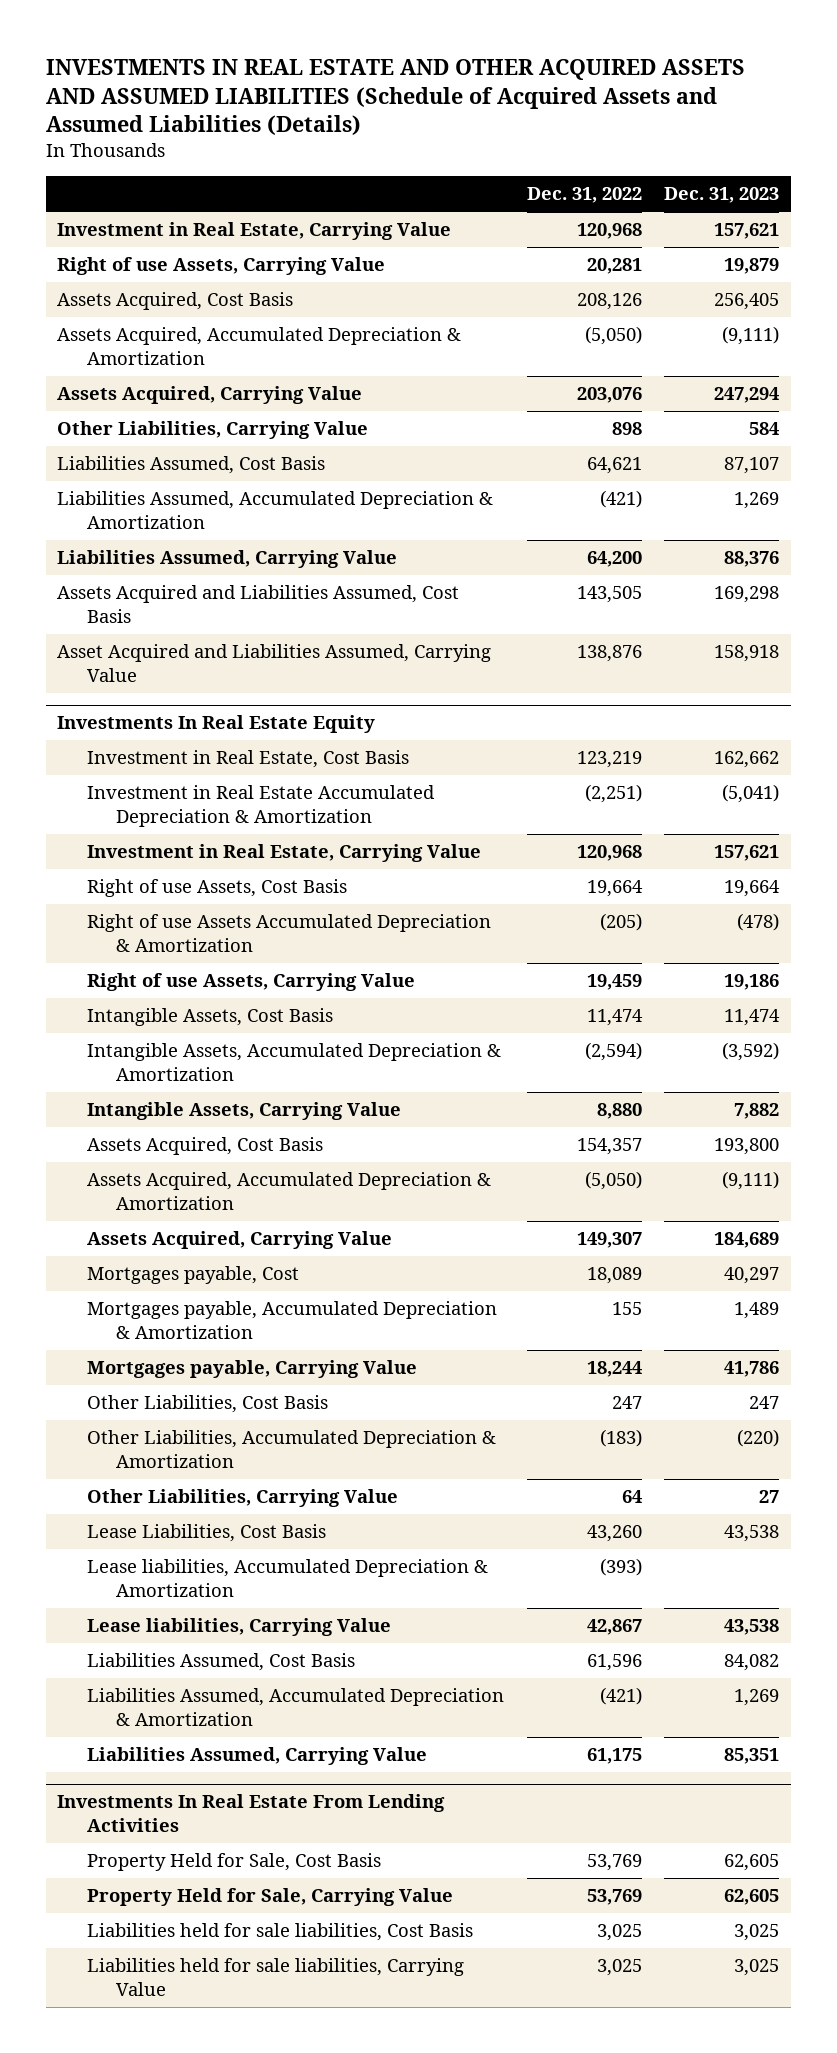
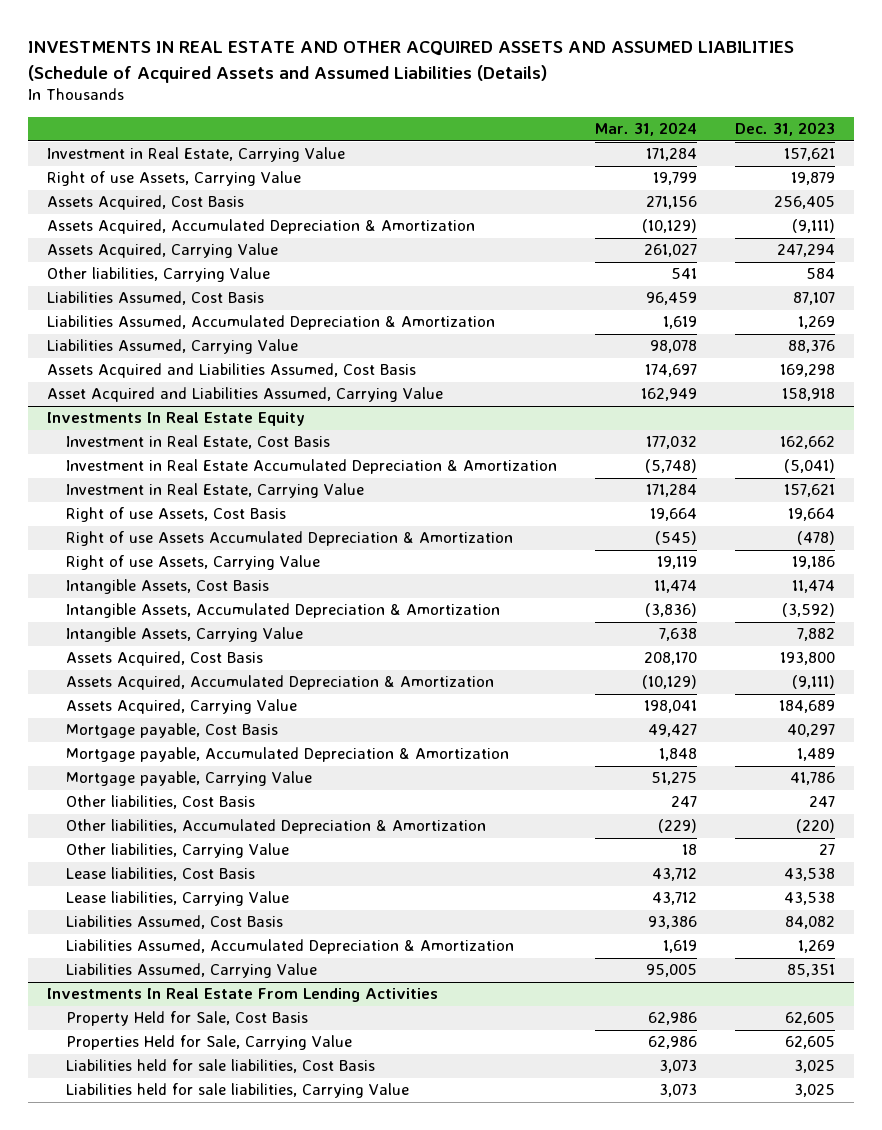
- | Dec. 31, 2022 | Dec. 31, 2023
+ | Mar. 31, 2024 | Dec. 31, 2023
- Other Liabilities, Carrying Value | 898 | 584
+ Other liabilities, Carrying Value | 541 | 584
@ Investments In Real Estate Equity
- Mortgages payable, Cost | 18,089 | 40,297
- Mortgages payable, Accumulated Depreciation & Amortization | 155 | 1,489
- Mortgages payable, Carrying Value | 18,244 | 41,786
- Other Liabilities, Cost Basis | 247 | 247
- Other Liabilities, Accumulated Depreciation & Amortization | (183) | (220)
- Other Liabilities, Carrying Value | 64 | 27
- Lease Liabilities, Cost Basis | 43,260 | 43,538
- Lease liabilities, Accumulated Depreciation & Amortization | (393) |
+ Mortgage payable, Cost Basis | 49,427 | 40,297
+ Mortgage payable, Accumulated Depreciation & Amortization | 1,848 | 1,489
+ Mortgage payable, Carrying Value | 51,275 | 41,786
+ Other liabilities, Cost Basis | 247 | 247
+ Other liabilities, Accumulated Depreciation & Amortization | (229) | (220)
+ Other liabilities, Carrying Value | 18 | 27
+ Lease liabilities, Cost Basis | 43,712 | 43,538
@ Investments In Real Estate From Lending Activities
- Property Held for Sale, Carrying Value | 53,769 | 62,605
+ Properties Held for Sale, Carrying Value | 62,986 | 62,605

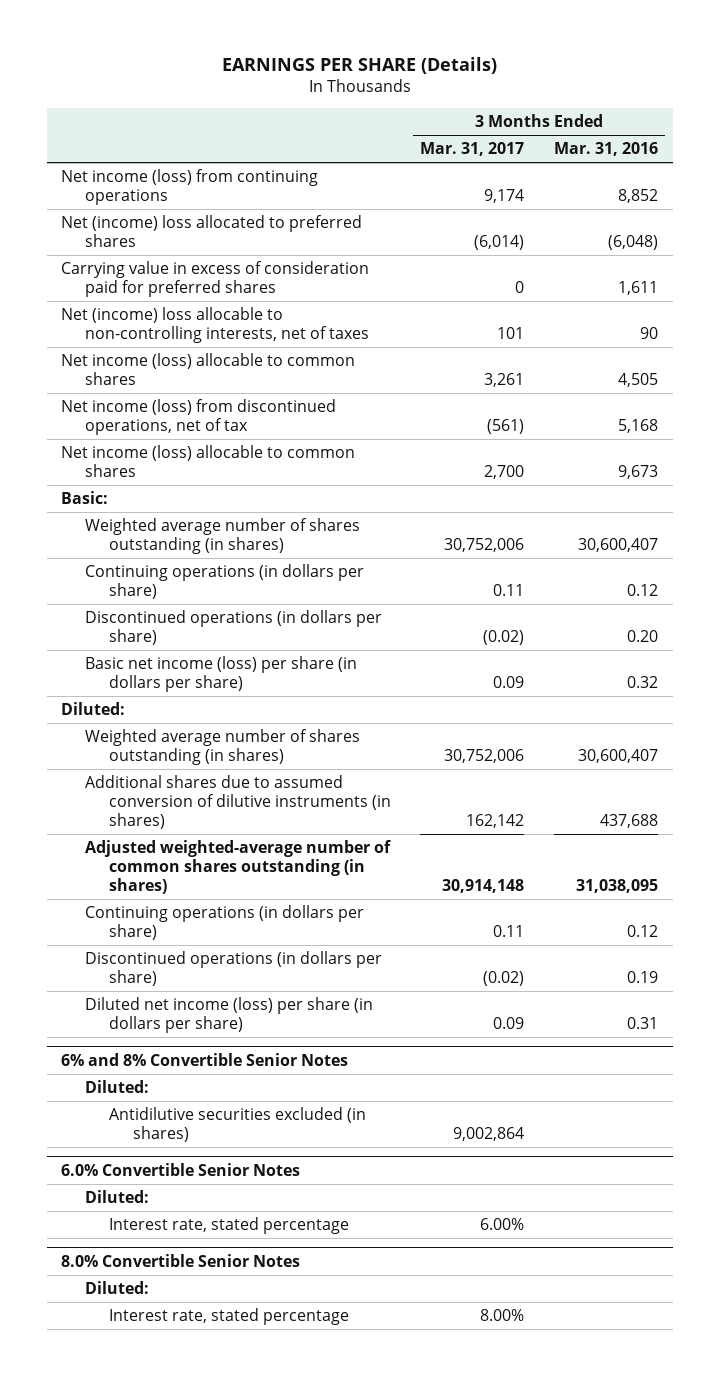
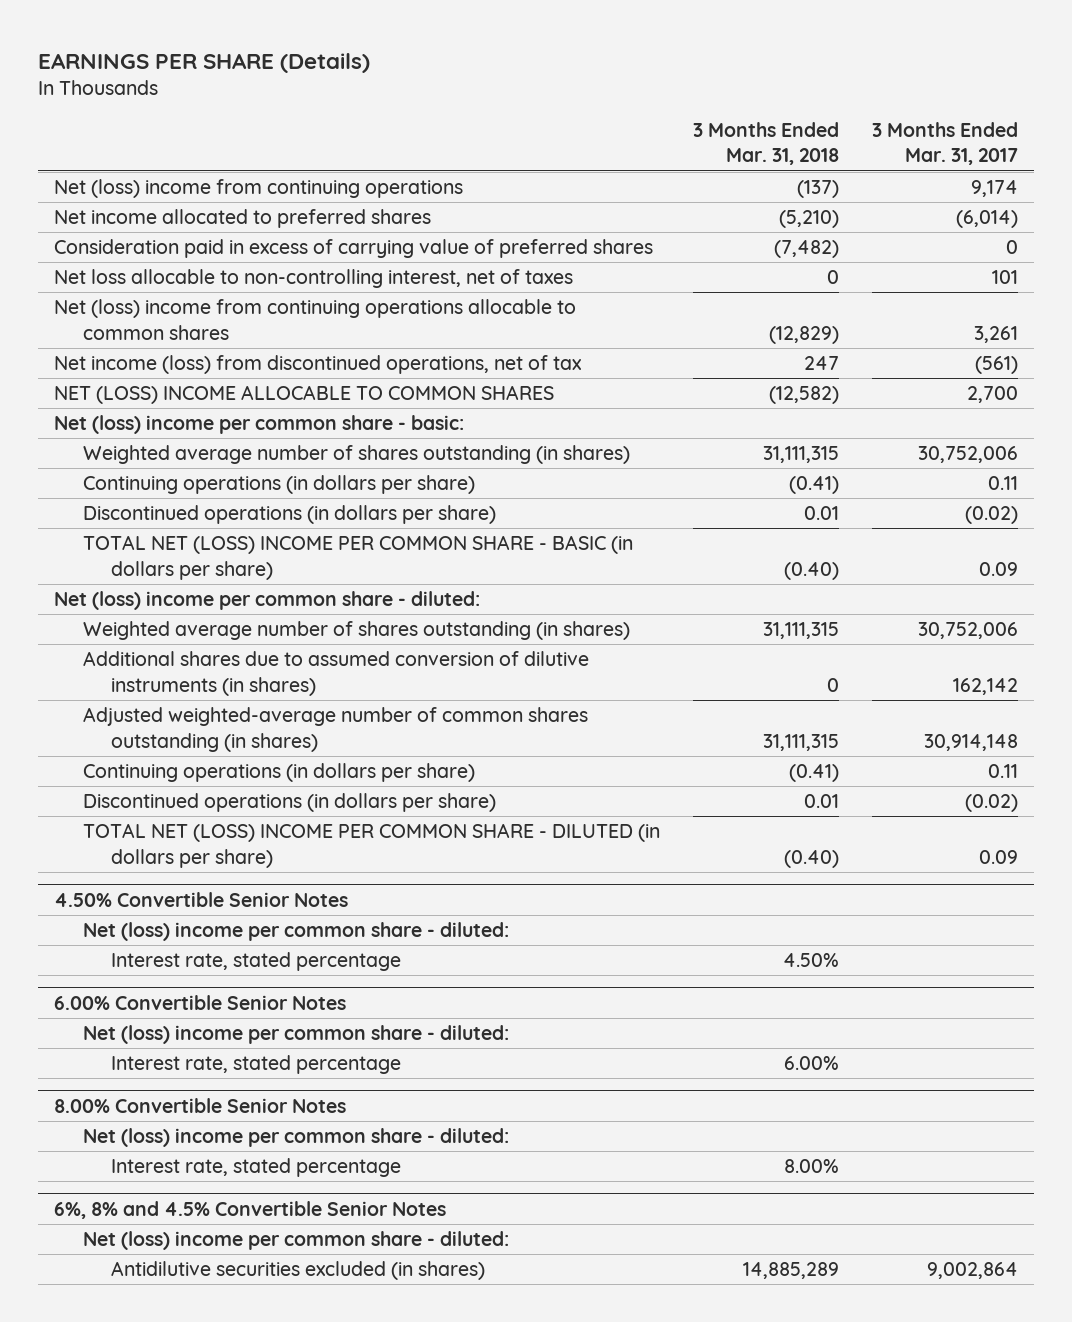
- | 3 Months Ended Mar. 31, 2017 | 3 Months Ended Mar. 31, 2016
+ | 3 Months Ended Mar. 31, 2018 | 3 Months Ended Mar. 31, 2017
- Net income (loss) from continuing operations | 9,174 | 8,852
- Net (income) loss allocated to preferred shares | (6,014) | (6,048)
- Carrying value in excess of consideration paid for preferred shares | 0 | 1,611
- Net (income) loss allocable to non-controlling interests, net of taxes | 101 | 90
- Net income (loss) allocable to common shares | 3,261 | 4,505
+ Net (loss) income from continuing operations | (137) | 9,174
+ Net income allocated to preferred shares | (5,210) | (6,014)
+ Consideration paid in excess of carrying value of preferred shares | (7,482) | 0
+ Net loss allocable to non-controlling interest, net of taxes | 0 | 101
+ Net (loss) income from continuing operations allocable to common shares | (12,829) | 3,261
- Net income (loss) allocable to common shares | 2,700 | 9,673
- Basic:
+ NET (LOSS) INCOME ALLOCABLE TO COMMON SHARES | (12,582) | 2,700
+ Net (loss) income per common share - basic:
- Basic net income (loss) per share (in dollars per share) | 0.09 | 0.32
- Diluted:
+ TOTAL NET (LOSS) INCOME PER COMMON SHARE - BASIC (in dollars per share) | (0.40) | 0.09
+ Net (loss) income per common share - diluted:
- Diluted net income (loss) per share (in dollars per share) | 0.09 | 0.31
- 6% and 8% Convertible Senior Notes
- Diluted:
+ TOTAL NET (LOSS) INCOME PER COMMON SHARE - DILUTED (in dollars per share) | (0.40) | 0.09
+ 4.50% Convertible Senior Notes
+ Net (loss) income per common share - diluted:
+ Interest rate, stated percentage | 4.50% |
+ 6.00% Convertible Senior Notes
+ Net (loss) income per common share - diluted:
+ Interest rate, stated percentage | 6.00% |
+ 8.00% Convertible Senior Notes
+ Net (loss) income per common share - diluted:
+ Interest rate, stated percentage | 8.00% |
+ 6%, 8% and 4.5% Convertible Senior Notes
+ Net (loss) income per common share - diluted:
- 6.0% Convertible Senior Notes
- Diluted:
- Interest rate, stated percentage | 6.00% |
- 8.0% Convertible Senior Notes
- Diluted:
- Interest rate, stated percentage | 8.00% |

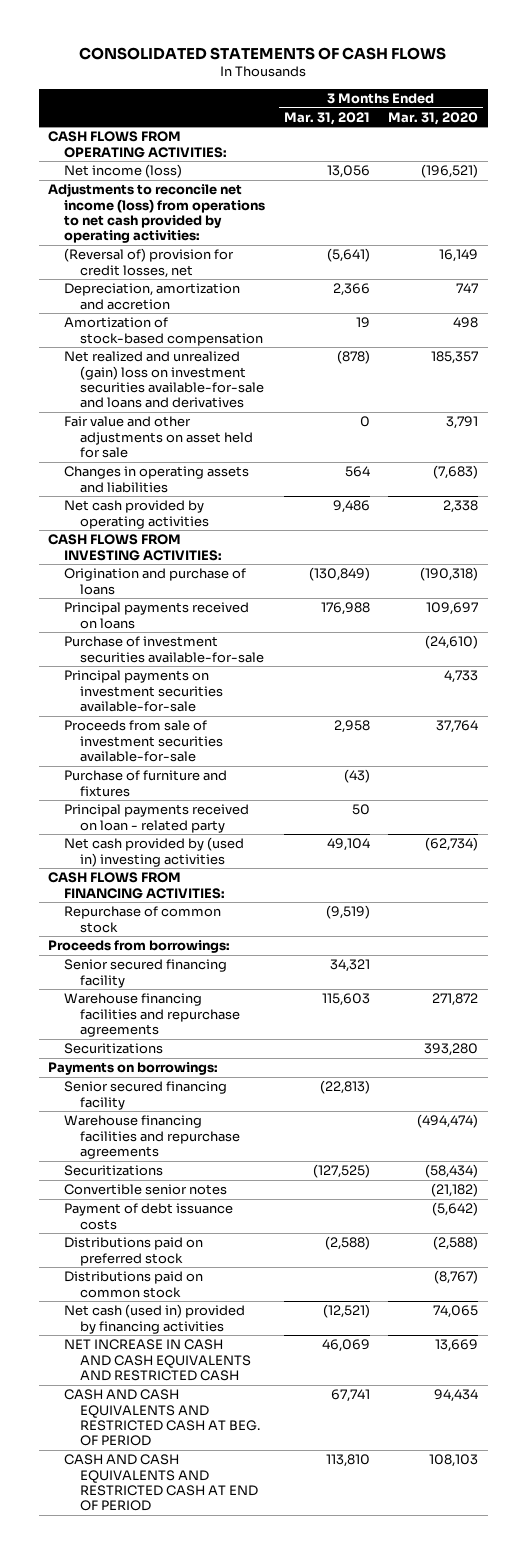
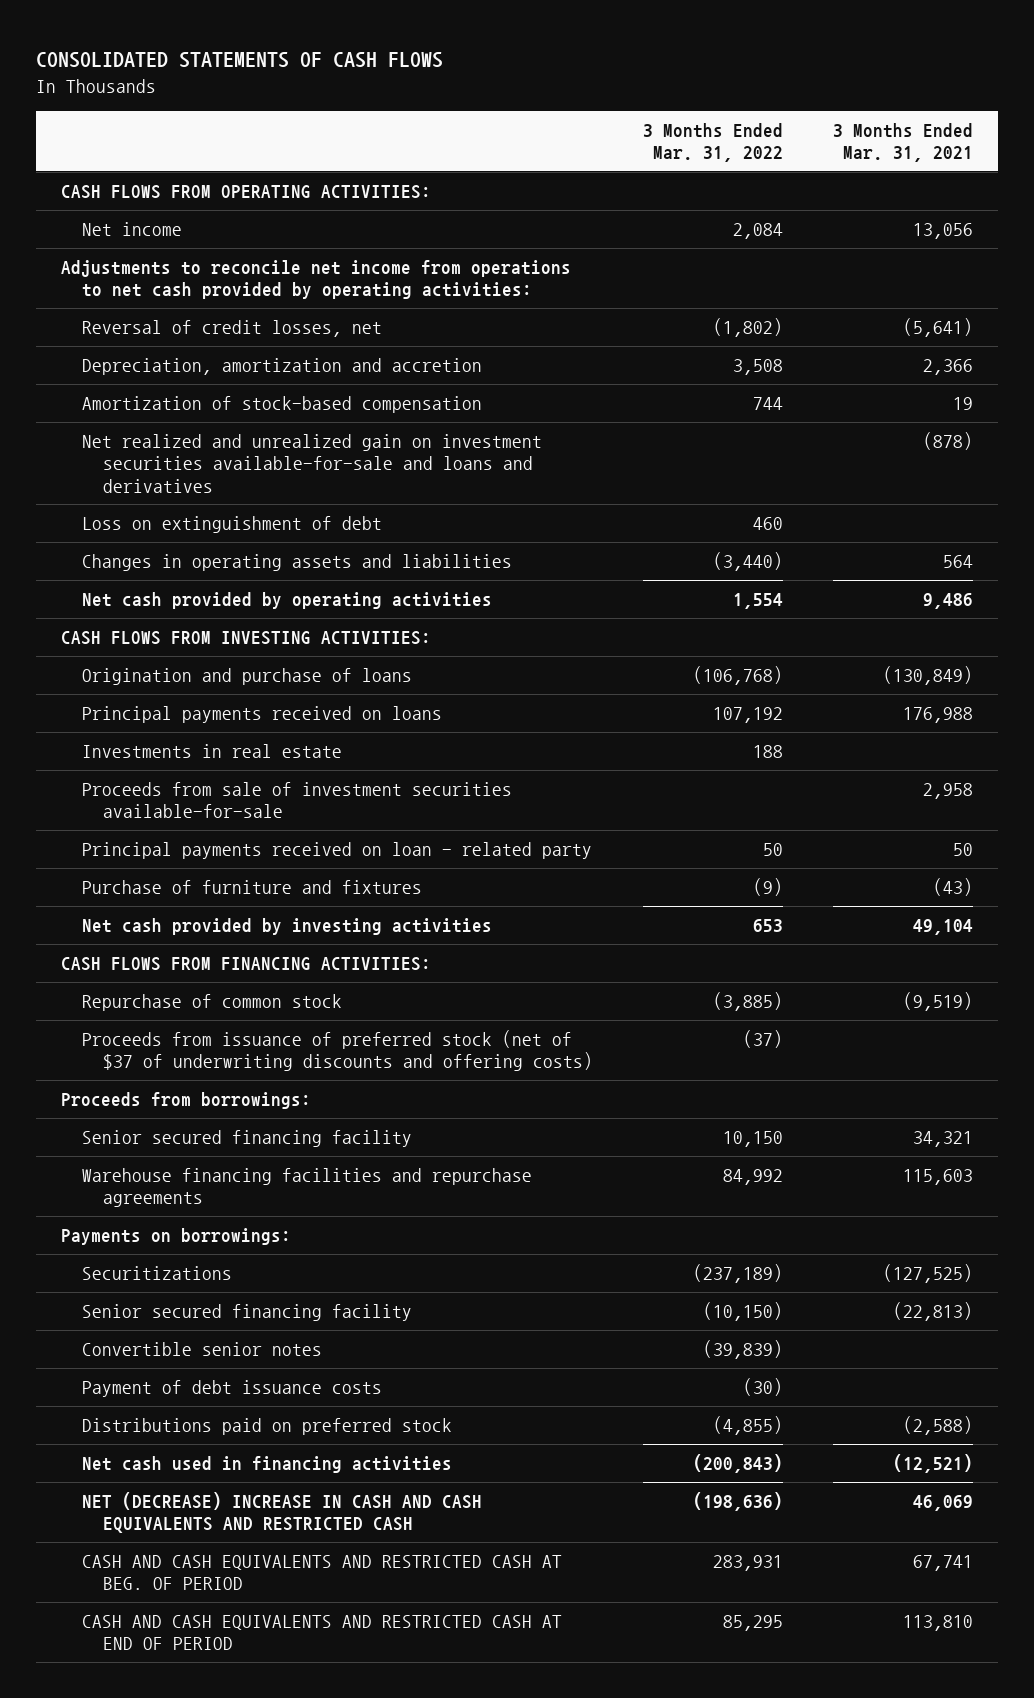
- | 3 Months Ended Mar. 31, 2021 | 3 Months Ended Mar. 31, 2020
+ | 3 Months Ended Mar. 31, 2022 | 3 Months Ended Mar. 31, 2021
- Net income (loss) | 13,056 | (196,521)
- Adjustments to reconcile net income (loss) from operations to net cash provided by operating activities:
- (Reversal of) provision for credit losses, net | (5,641) | 16,149
+ Net income | 2,084 | 13,056
+ Adjustments to reconcile net income from operations to net cash provided by operating activities:
+ Reversal of credit losses, net | (1,802) | (5,641)
- Net realized and unrealized (gain) loss on investment securities available-for-sale and loans and derivatives | (878) | 185,357
- Fair value and other adjustments on asset held for sale | 0 | 3,791
+ Net realized and unrealized gain on investment securities available-for-sale and loans and derivatives | | (878)
+ Loss on extinguishment of debt | 460 |
- Purchase of investment securities available-for-sale | | (24,610)
- Principal payments on investment securities available-for-sale | | 4,733
+ Investments in real estate | 188 |
- Net cash provided by (used in) investing activities | 49,104 | (62,734)
moved down: Purchase of furniture and fixtures | (9) | (43)
+ Net cash provided by investing activities | 653 | 49,104
+ Proceeds from issuance of preferred stock (net of $37 of underwriting discounts and offering costs) | (37) |
- Securitizations | | 393,280
- Warehouse financing facilities and repurchase agreements | | (494,474)
moved down: Senior secured financing facility | (10,150) | (22,813)
- Distributions paid on common stock | | (8,767)
- Net cash (used in) provided by financing activities | (12,521) | 74,065
- NET INCREASE IN CASH AND CASH EQUIVALENTS AND RESTRICTED CASH | 46,069 | 13,669
+ Net cash used in financing activities | (200,843) | (12,521)
+ NET (DECREASE) INCREASE IN CASH AND CASH EQUIVALENTS AND RESTRICTED CASH | (198,636) | 46,069

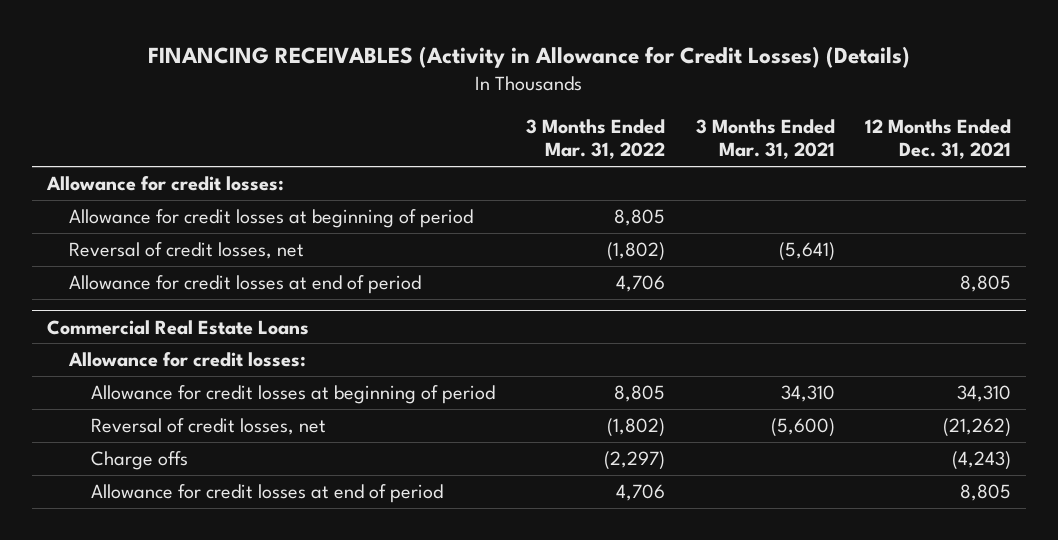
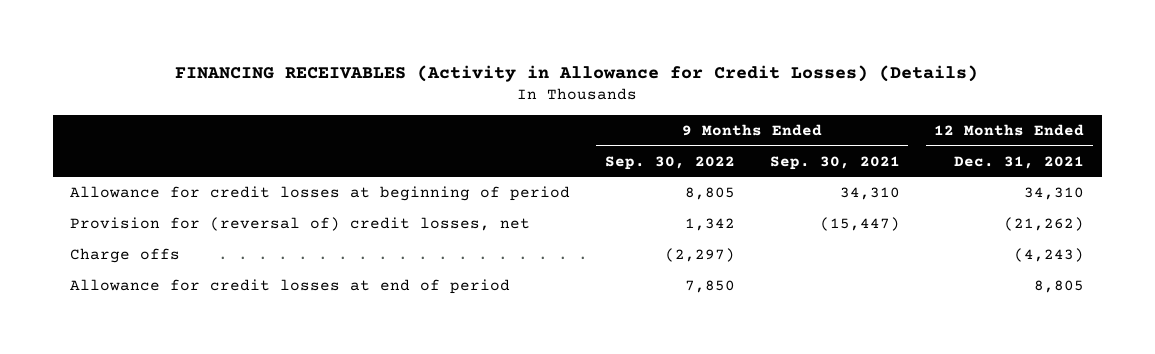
- | 3 Months Ended Mar. 31, 2022 | 3 Months Ended Mar. 31, 2021 | 12 Months Ended Dec. 31, 2021
+ | 9 Months Ended Sep. 30, 2022 | 9 Months Ended Sep. 30, 2021 | 12 Months Ended Dec. 31, 2021
- Allowance for credit losses:
- Allowance for credit losses at beginning of period | 8,805 | |
- Reversal of credit losses, net | (1,802) | (5,641) |
- Allowance for credit losses at end of period | 4,706 | | 8,805
- Commercial Real Estate Loans
- Allowance for credit losses:
- Reversal of credit losses, net | (1,802) | (5,600) | (21,262)
+ Provision for (reversal of) credit losses, net | 1,342 | (15,447) | (21,262)

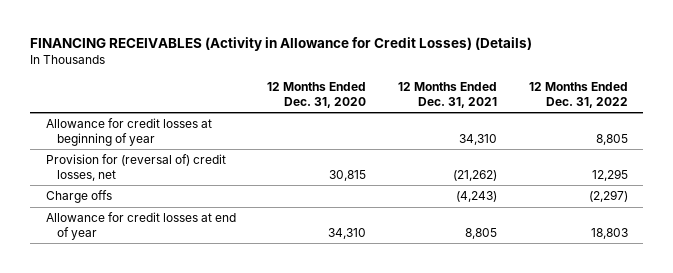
- | 9 Months Ended Sep. 30, 2022 | 9 Months Ended Sep. 30, 2021 | 12 Months Ended Dec. 31, 2021
+ | 12 Months Ended Dec. 31, 2020 | 12 Months Ended Dec. 31, 2021 | 12 Months Ended Dec. 31, 2022
- Allowance for credit losses at beginning of period | 8,805 | 34,310 | 34,310
+ Allowance for credit losses at beginning of year | | 34,310 | 8,805
- Allowance for credit losses at end of period | 7,850 | | 8,805
+ Allowance for credit losses at end of year | 34,310 | 8,805 | 18,803

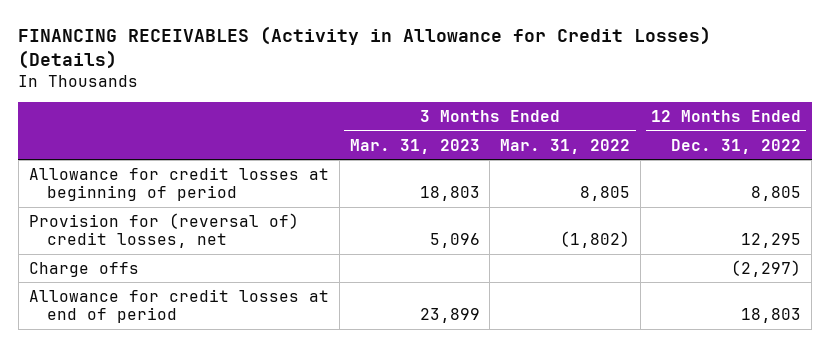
- | 12 Months Ended Dec. 31, 2020 | 12 Months Ended Dec. 31, 2021 | 12 Months Ended Dec. 31, 2022
+ | 3 Months Ended Mar. 31, 2023 | 3 Months Ended Mar. 31, 2022 | 12 Months Ended Dec. 31, 2022
- Allowance for credit losses at beginning of year | | 34,310 | 8,805
+ Allowance for credit losses at beginning of period | 18,803 | 8,805 | 8,805
- Allowance for credit losses at end of year | 34,310 | 8,805 | 18,803
+ Allowance for credit losses at end of period | 23,899 | | 18,803

